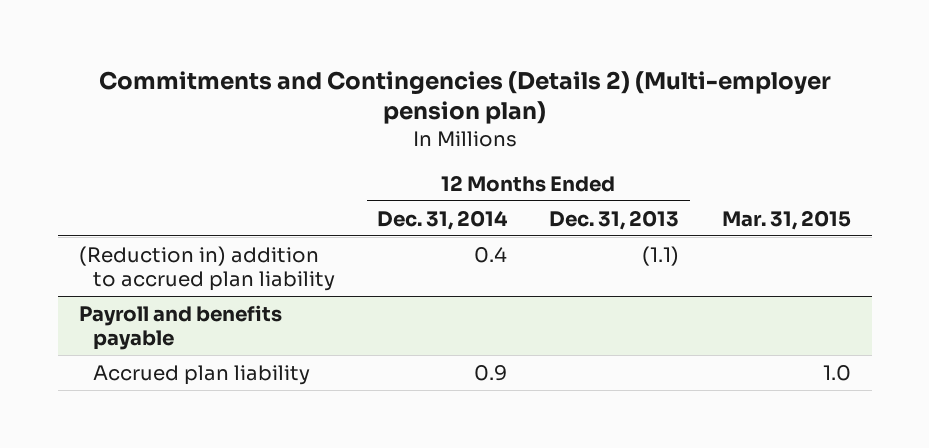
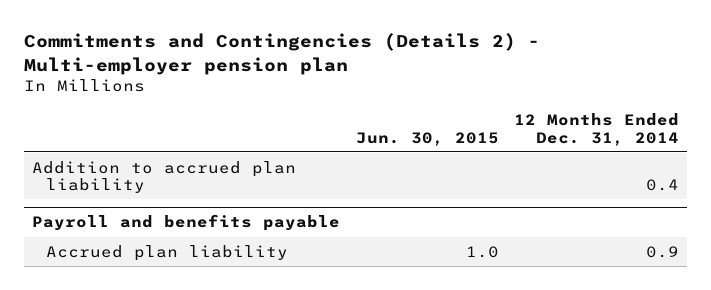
- Commitments and Contingencies (Details 2) (Multi-employer pension plan)
+ Commitments and Contingencies (Details 2) - Multi-employer pension plan
- | 12 Months Ended Dec. 31, 2014 | 12 Months Ended Dec. 31, 2013 | Mar. 31, 2015
+ | Jun. 30, 2015 | 12 Months Ended Dec. 31, 2014
- (Reduction in) addition to accrued plan liability | 0.4 | (1.1) |
+ Addition to accrued plan liability | | 0.4

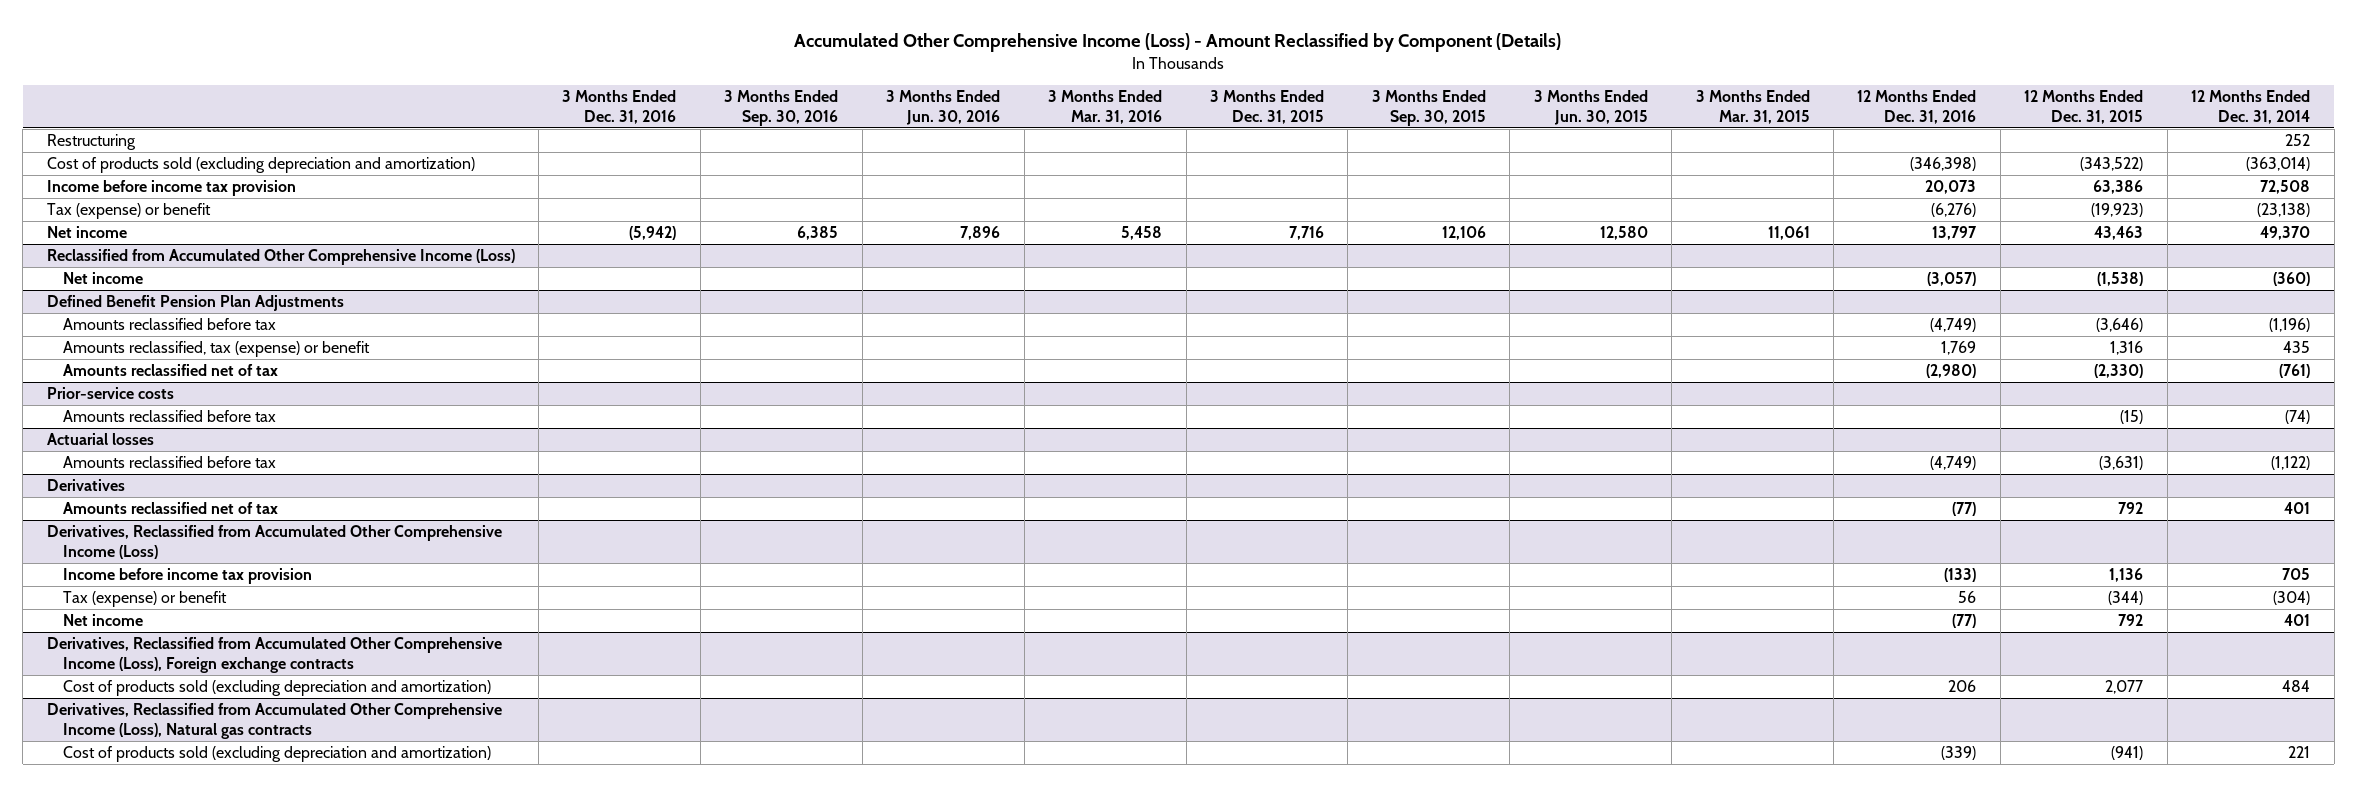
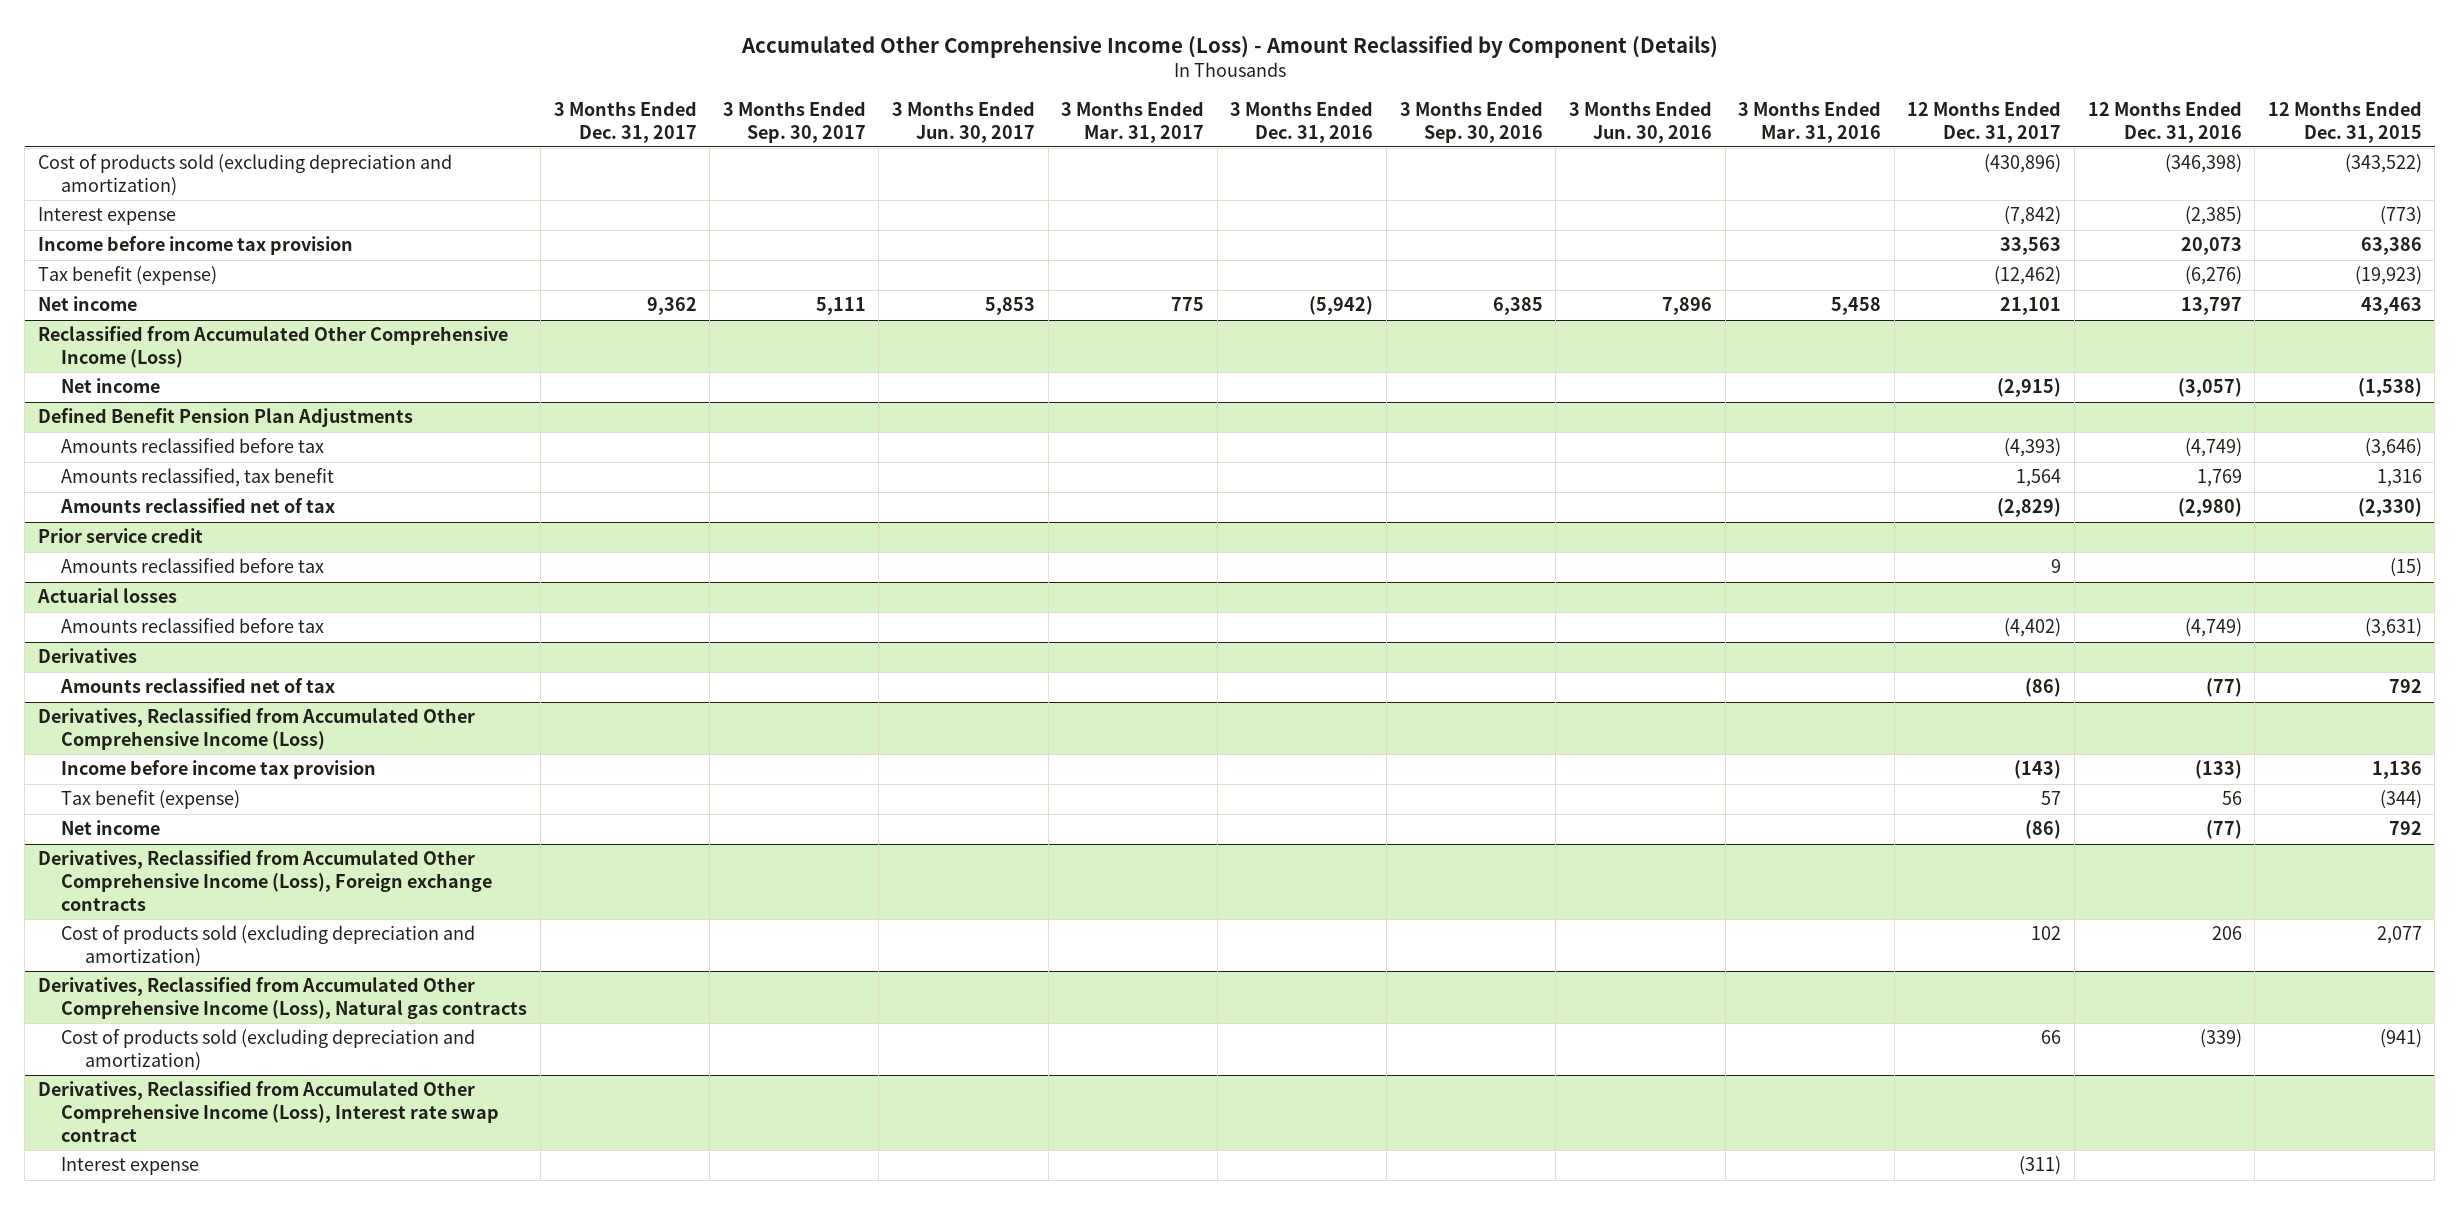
- | 3 Months Ended Dec. 31, 2016 | 3 Months Ended Sep. 30, 2016 | 3 Months Ended Jun. 30, 2016 | 3 Months Ended Mar. 31, 2016 | 3 Months Ended Dec. 31, 2015 | 3 Months Ended Sep. 30, 2015 | 3 Months Ended Jun. 30, 2015 | 3 Months Ended Mar. 31, 2015 | 12 Months Ended Dec. 31, 2016 | 12 Months Ended Dec. 31, 2015 | 12 Months Ended Dec. 31, 2014
+ | 3 Months Ended Dec. 31, 2017 | 3 Months Ended Sep. 30, 2017 | 3 Months Ended Jun. 30, 2017 | 3 Months Ended Mar. 31, 2017 | 3 Months Ended Dec. 31, 2016 | 3 Months Ended Sep. 30, 2016 | 3 Months Ended Jun. 30, 2016 | 3 Months Ended Mar. 31, 2016 | 12 Months Ended Dec. 31, 2017 | 12 Months Ended Dec. 31, 2016 | 12 Months Ended Dec. 31, 2015
- Restructuring | | | | | | | | | | | 252
+ Interest expense | | | | | | | | | (7,842) | (2,385) | (773)
- Tax (expense) or benefit | | | | | | | | | (6,276) | (19,923) | (23,138)
+ Tax benefit (expense) | | | | | | | | | (12,462) | (6,276) | (19,923)
@ Defined Benefit Pension Plan Adjustments
- Amounts reclassified, tax (expense) or benefit | | | | | | | | | 1,769 | 1,316 | 435
+ Amounts reclassified, tax benefit | | | | | | | | | 1,564 | 1,769 | 1,316
- Prior-service costs
+ Prior service credit
@ Derivatives, Reclassified from Accumulated Other Comprehensive Income (Loss)
- Tax (expense) or benefit | | | | | | | | | 56 | (344) | (304)
+ Tax benefit (expense) | | | | | | | | | 57 | 56 | (344)
+ Derivatives, Reclassified from Accumulated Other Comprehensive Income (Loss), Interest rate swap contract
+ Interest expense | | | | | | | | | (311) | |

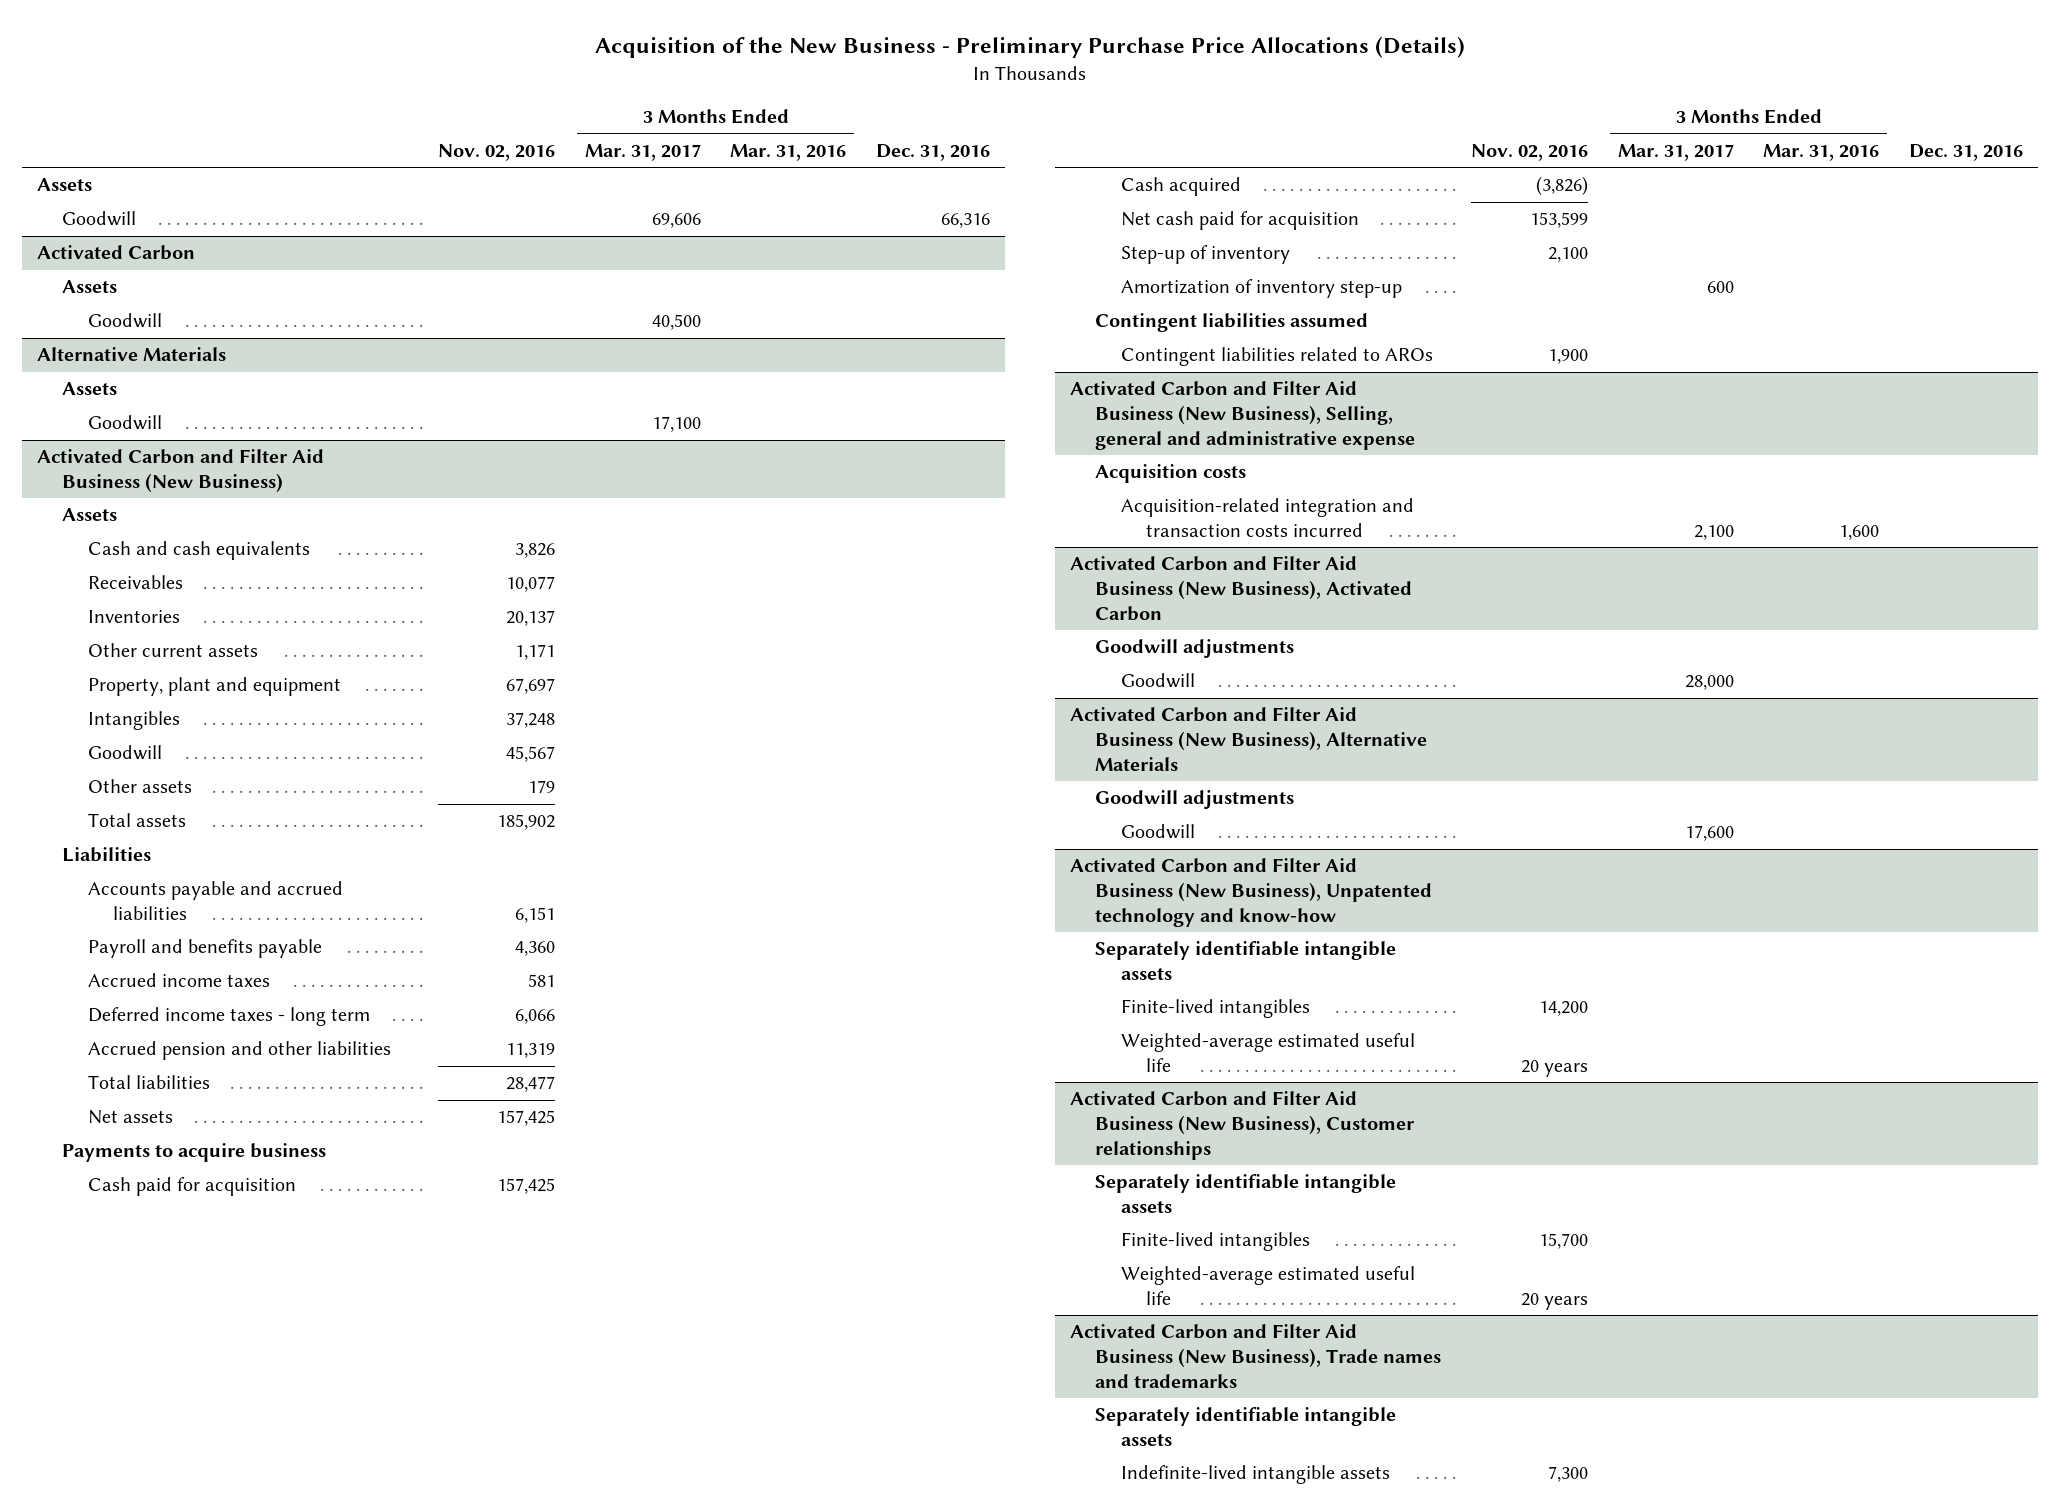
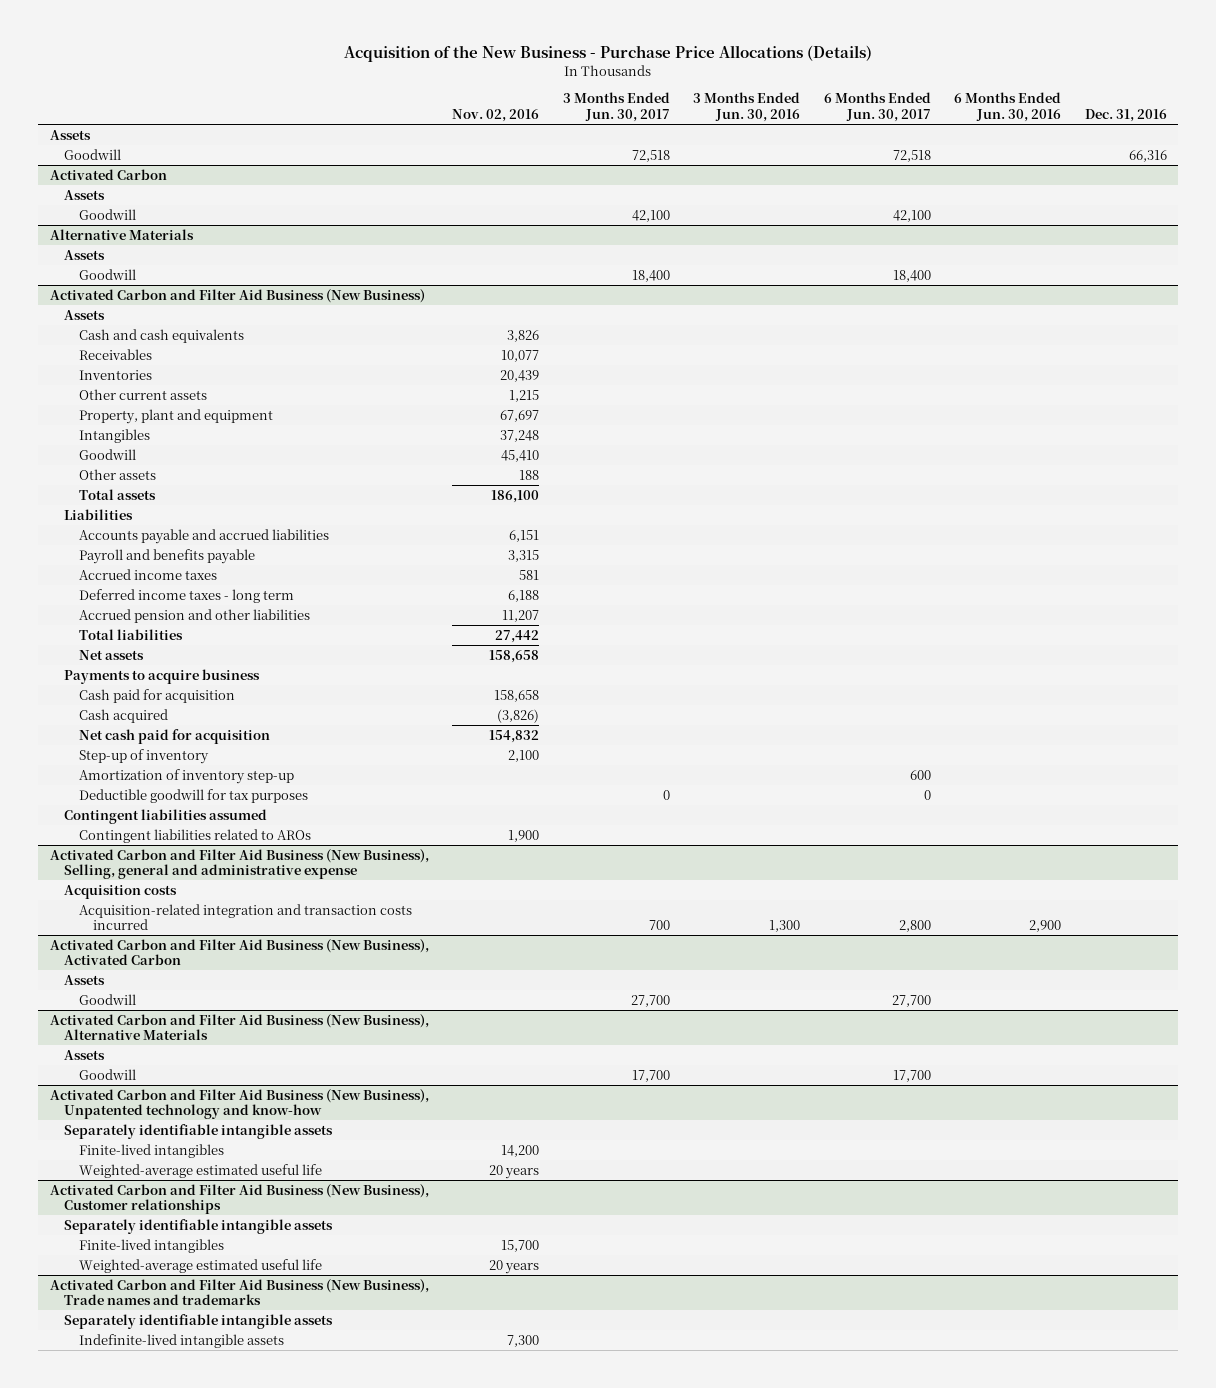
- Acquisition of the New Business - Preliminary Purchase Price Allocations (Details)
+ Acquisition of the New Business - Purchase Price Allocations (Details)
- | Nov. 02, 2016 | 3 Months Ended Mar. 31, 2017 | 3 Months Ended Mar. 31, 2016 | Dec. 31, 2016
+ | Nov. 02, 2016 | 3 Months Ended Jun. 30, 2017 | 3 Months Ended Jun. 30, 2016 | 6 Months Ended Jun. 30, 2017 | 6 Months Ended Jun. 30, 2016 | Dec. 31, 2016
@ Activated Carbon and Filter Aid Business (New Business)
- Inventories | 20,137 | | |
- Other current assets | 1,171 | | |
+ Inventories | 20,439 | | | | |
+ Other current assets | 1,215 | | | | |
- Goodwill | 45,567 | | |
- Other assets | 179 | | |
- Total assets | 185,902 | | |
+ Goodwill | 45,410 | | | | |
+ Other assets | 188 | | | | |
+ Total assets | 186,100 | | | | |
- Payroll and benefits payable | 4,360 | | |
+ Payroll and benefits payable | 3,315 | | | | |
- Deferred income taxes - long term | 6,066 | | |
- Accrued pension and other liabilities | 11,319 | | |
- Total liabilities | 28,477 | | |
- Net assets | 157,425 | | |
+ Deferred income taxes - long term | 6,188 | | | | |
+ Accrued pension and other liabilities | 11,207 | | | | |
+ Total liabilities | 27,442 | | | | |
+ Net assets | 158,658 | | | | |
- Cash paid for acquisition | 157,425 | | |
+ Cash paid for acquisition | 158,658 | | | | |
- Net cash paid for acquisition | 153,599 | | |
+ Net cash paid for acquisition | 154,832 | | | | |
+ Deductible goodwill for tax purposes | | 0 | | 0 | |
@ Activated Carbon and Filter Aid Business (New Business), Activated Carbon
- Goodwill adjustments
+ Assets
@ Activated Carbon and Filter Aid Business (New Business), Alternative Materials
- Goodwill adjustments
+ Assets

